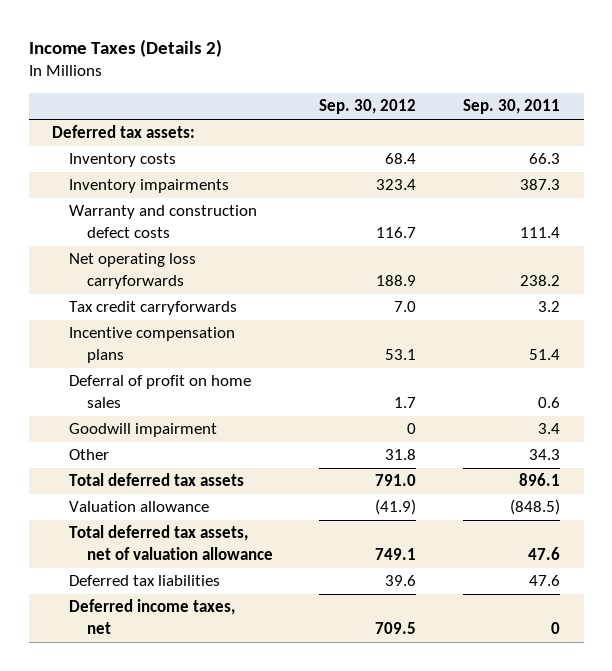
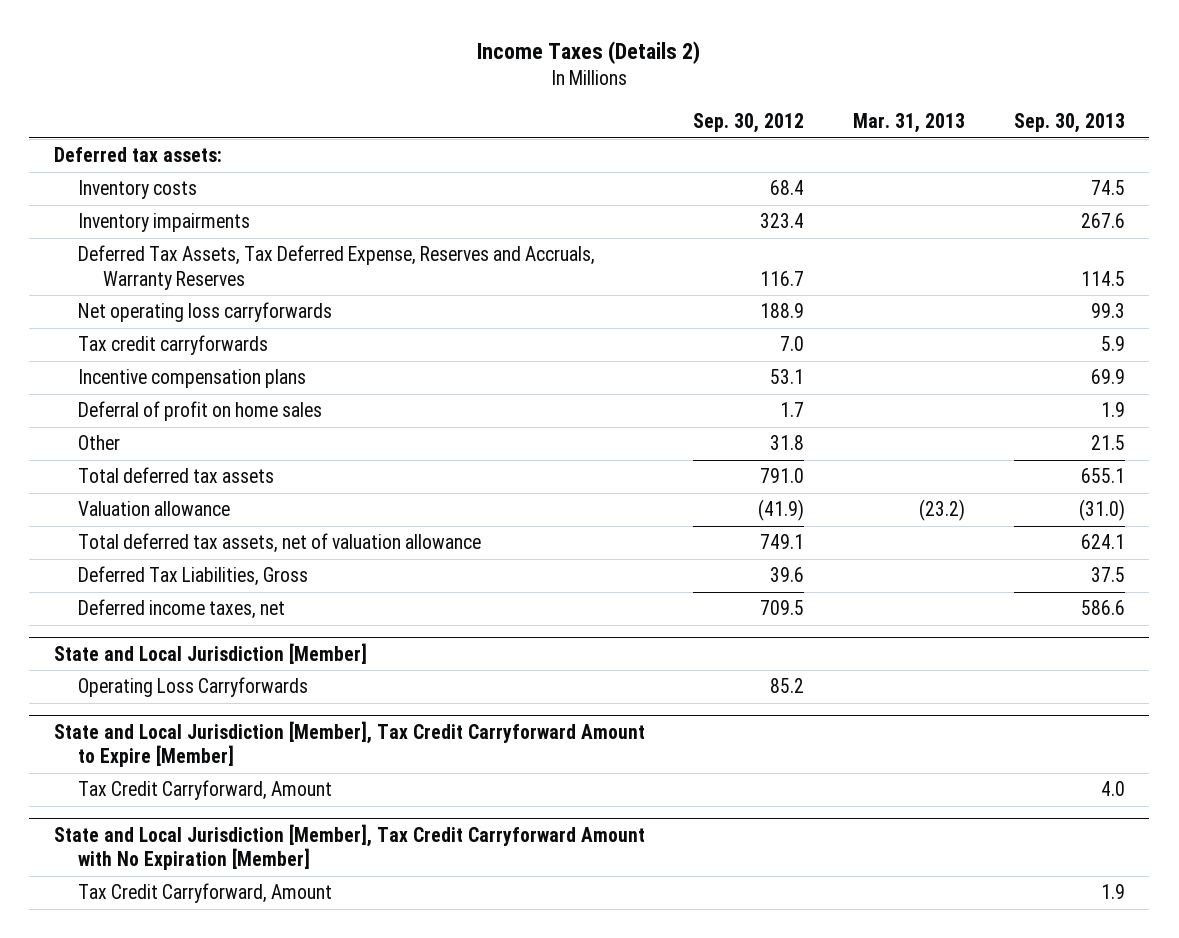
- | Sep. 30, 2012 | Sep. 30, 2011
+ | Sep. 30, 2012 | Mar. 31, 2013 | Sep. 30, 2013
- Warranty and construction defect costs | 116.7 | 111.4
+ Deferred Tax Assets, Tax Deferred Expense, Reserves and Accruals, Warranty Reserves | 116.7 | | 114.5
- Goodwill impairment | 0 | 3.4
- Deferred tax liabilities | 39.6 | 47.6
+ Deferred Tax Liabilities, Gross | 39.6 | | 37.5
+ State and Local Jurisdiction [Member]
+ Operating Loss Carryforwards | 85.2 | |
+ State and Local Jurisdiction [Member], Tax Credit Carryforward Amount to Expire [Member]
+ Tax Credit Carryforward, Amount | | | 4.0
+ State and Local Jurisdiction [Member], Tax Credit Carryforward Amount with No Expiration [Member]
+ Tax Credit Carryforward, Amount | | | 1.9

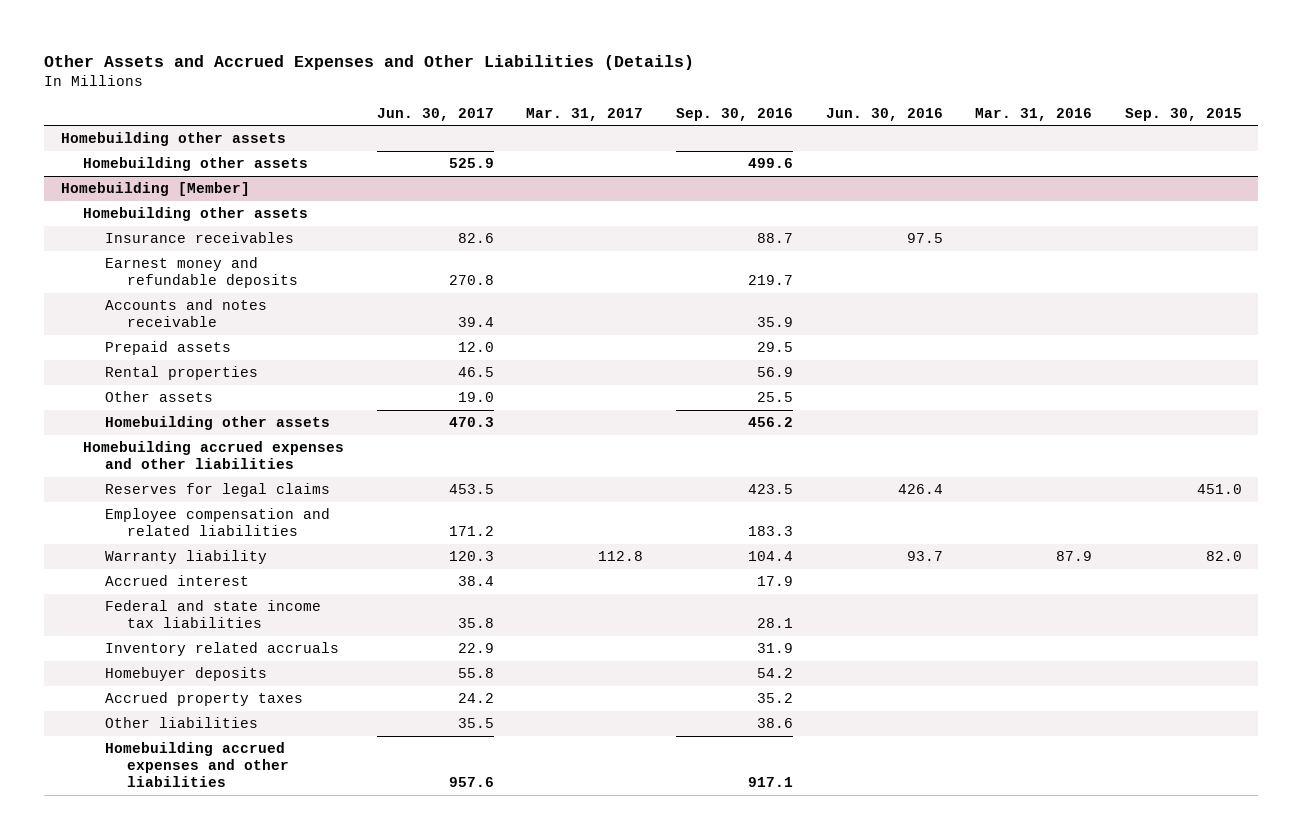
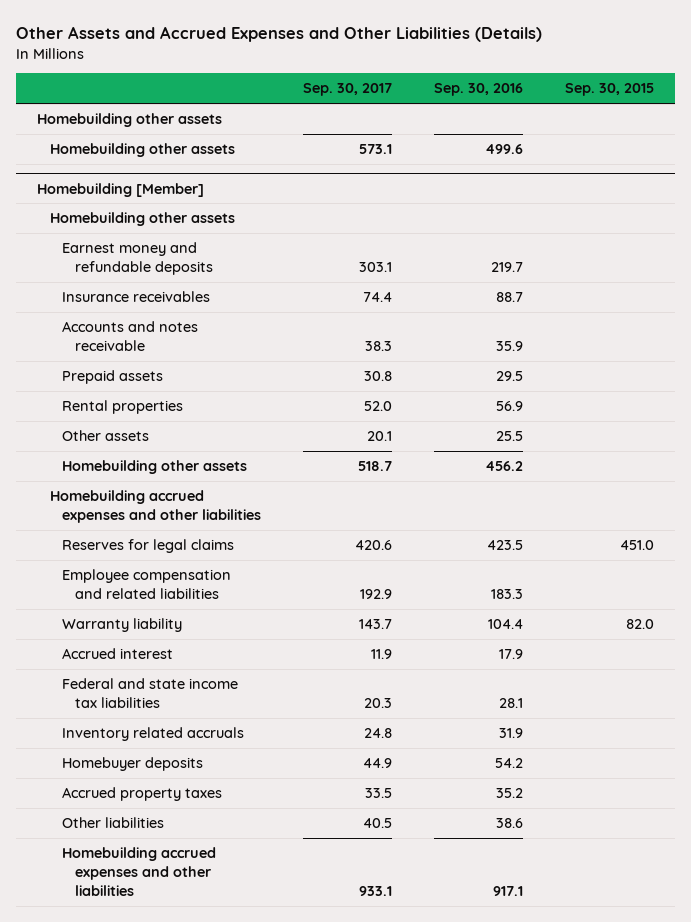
- | Jun. 30, 2017 | Mar. 31, 2017 | Sep. 30, 2016 | Jun. 30, 2016 | Mar. 31, 2016 | Sep. 30, 2015
+ | Sep. 30, 2017 | Sep. 30, 2016 | Sep. 30, 2015
@ Homebuilding [Member]
moved down: Insurance receivables | 74.4 | 88.7 |

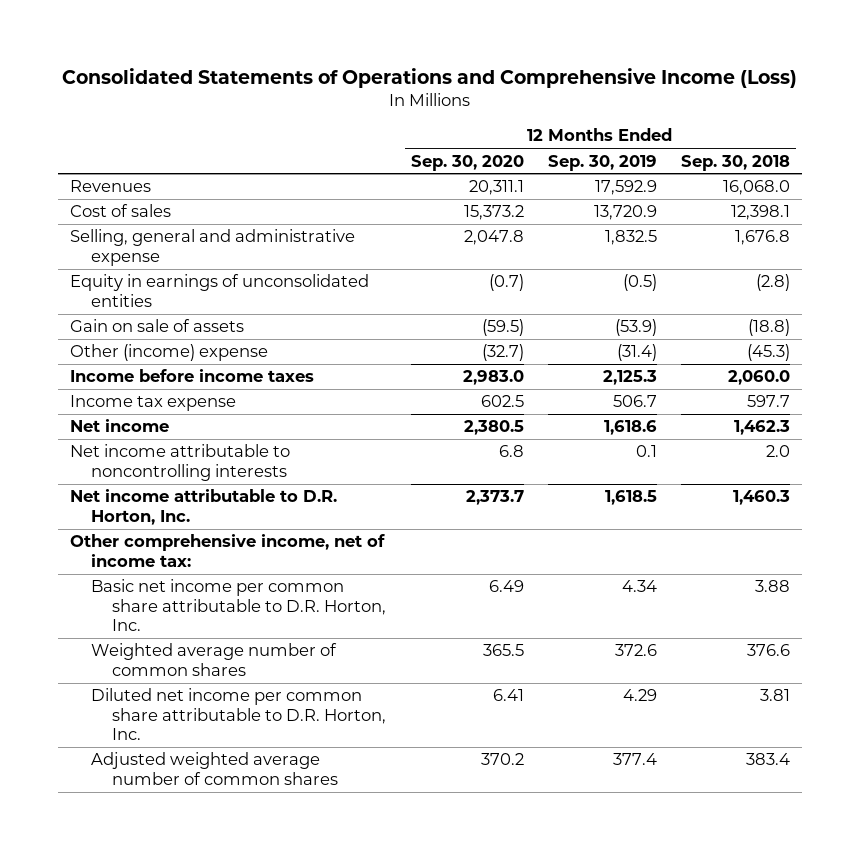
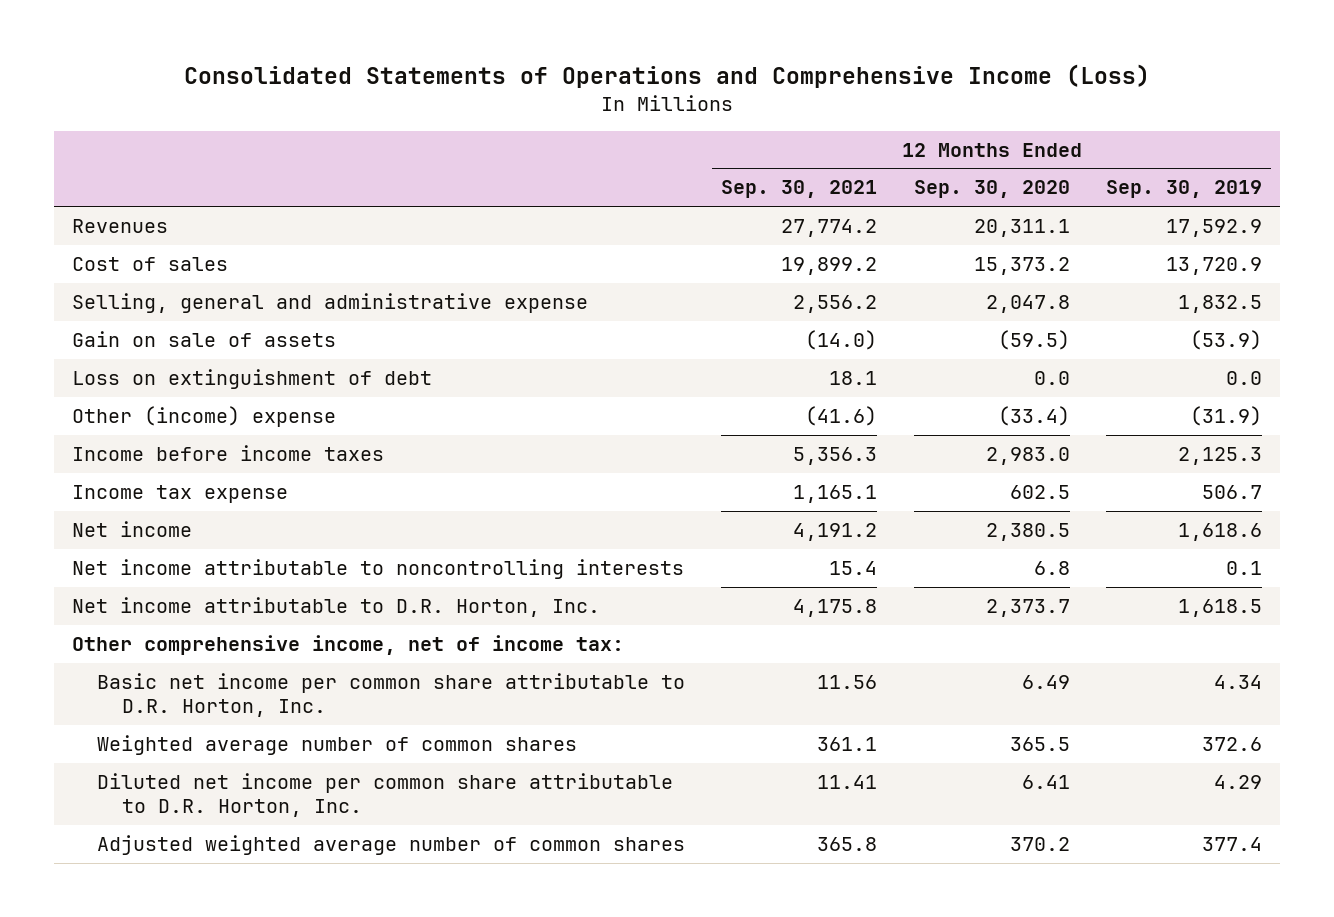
- | 12 Months Ended Sep. 30, 2020 | 12 Months Ended Sep. 30, 2019 | 12 Months Ended Sep. 30, 2018
+ | 12 Months Ended Sep. 30, 2021 | 12 Months Ended Sep. 30, 2020 | 12 Months Ended Sep. 30, 2019
- Equity in earnings of unconsolidated entities | (0.7) | (0.5) | (2.8)
- Other (income) expense | (32.7) | (31.4) | (45.3)
+ Loss on extinguishment of debt | 18.1 | 0.0 | 0.0
+ Other (income) expense | (41.6) | (33.4) | (31.9)

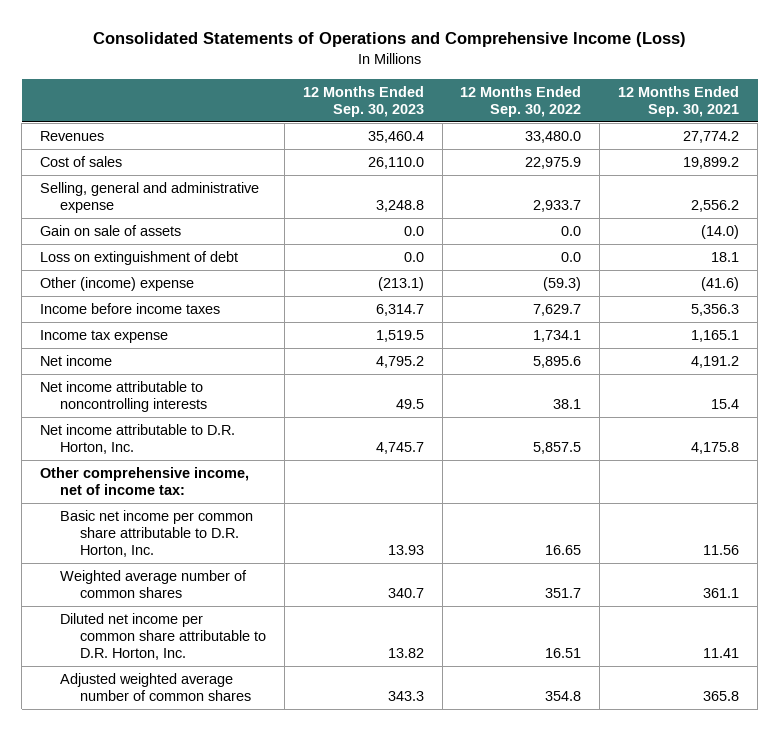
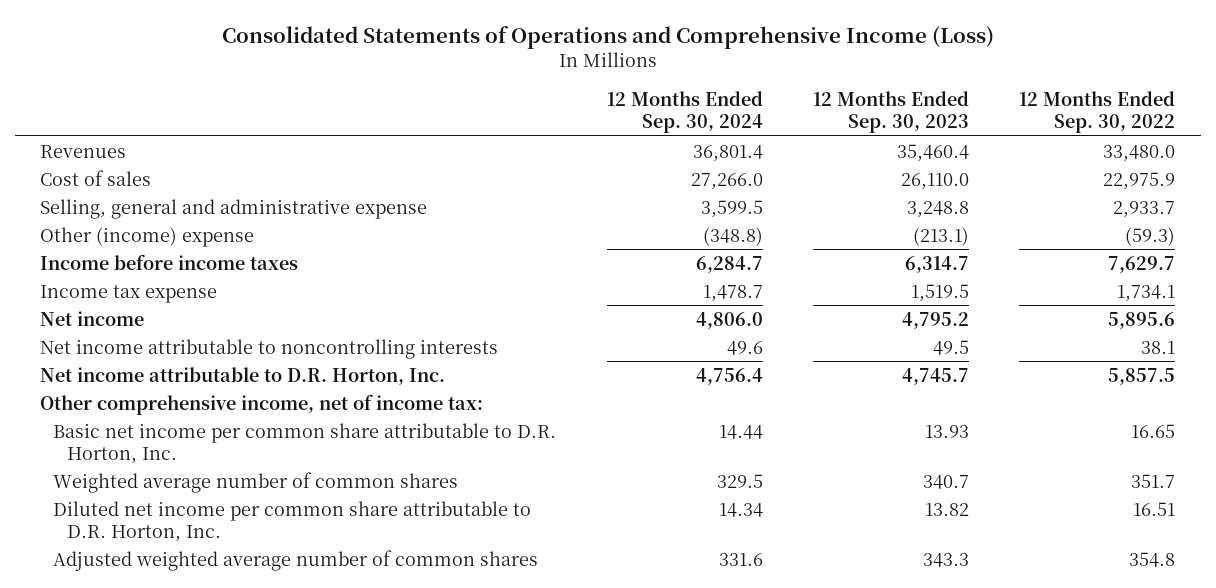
- | 12 Months Ended Sep. 30, 2023 | 12 Months Ended Sep. 30, 2022 | 12 Months Ended Sep. 30, 2021
+ | 12 Months Ended Sep. 30, 2024 | 12 Months Ended Sep. 30, 2023 | 12 Months Ended Sep. 30, 2022
- Gain on sale of assets | 0.0 | 0.0 | (14.0)
- Loss on extinguishment of debt | 0.0 | 0.0 | 18.1

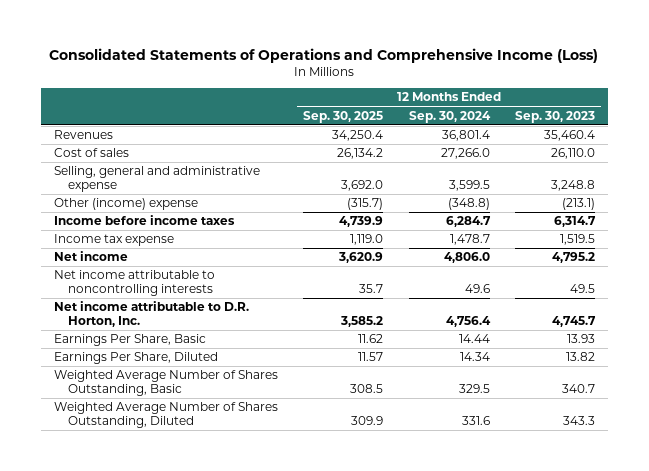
- | 12 Months Ended Sep. 30, 2024 | 12 Months Ended Sep. 30, 2023 | 12 Months Ended Sep. 30, 2022
+ | 12 Months Ended Sep. 30, 2025 | 12 Months Ended Sep. 30, 2024 | 12 Months Ended Sep. 30, 2023
- Other comprehensive income, net of income tax:
- Basic net income per common share attributable to D.R. Horton, Inc. | 14.44 | 13.93 | 16.65
- Weighted average number of common shares | 329.5 | 340.7 | 351.7
- Diluted net income per common share attributable to D.R. Horton, Inc. | 14.34 | 13.82 | 16.51
- Adjusted weighted average number of common shares | 331.6 | 343.3 | 354.8
+ Earnings Per Share, Basic | 11.62 | 14.44 | 13.93
+ Earnings Per Share, Diluted | 11.57 | 14.34 | 13.82
+ Weighted Average Number of Shares Outstanding, Basic | 308.5 | 329.5 | 340.7
+ Weighted Average Number of Shares Outstanding, Diluted | 309.9 | 331.6 | 343.3

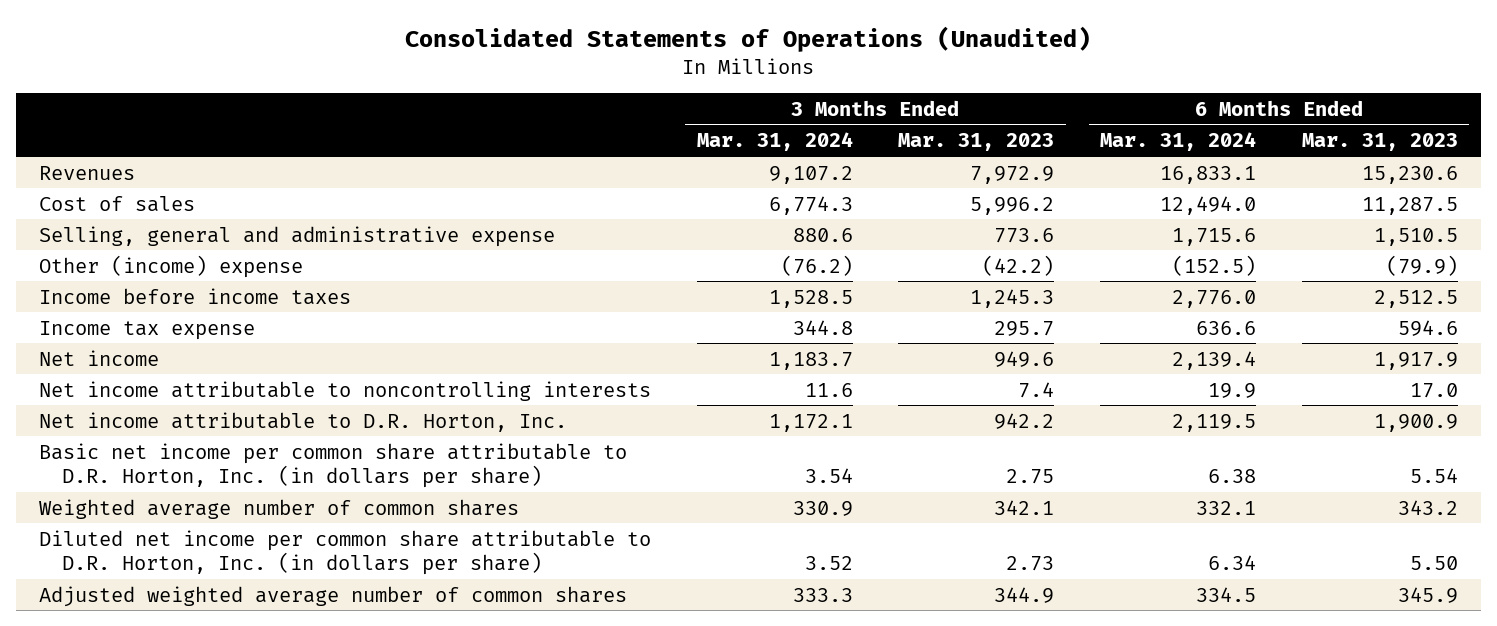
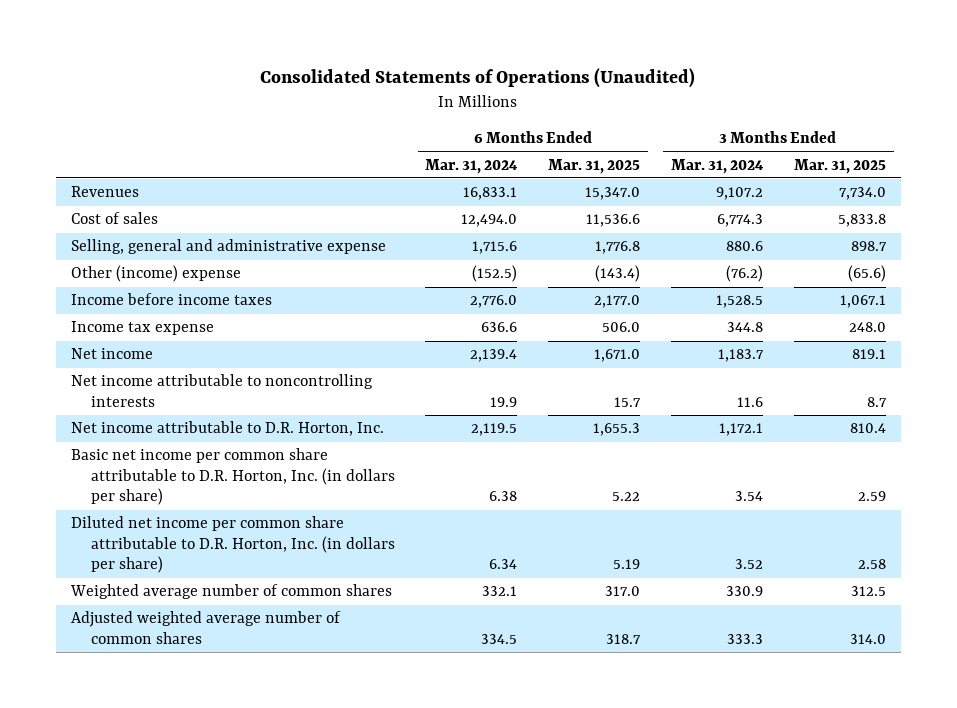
- | 3 Months Ended Mar. 31, 2024 | 3 Months Ended Mar. 31, 2023 | 6 Months Ended Mar. 31, 2024 | 6 Months Ended Mar. 31, 2023
+ | 6 Months Ended Mar. 31, 2024 | 6 Months Ended Mar. 31, 2025 | 3 Months Ended Mar. 31, 2024 | 3 Months Ended Mar. 31, 2025
moved down: Weighted average number of common shares | 332.1 | 317.0 | 330.9 | 312.5

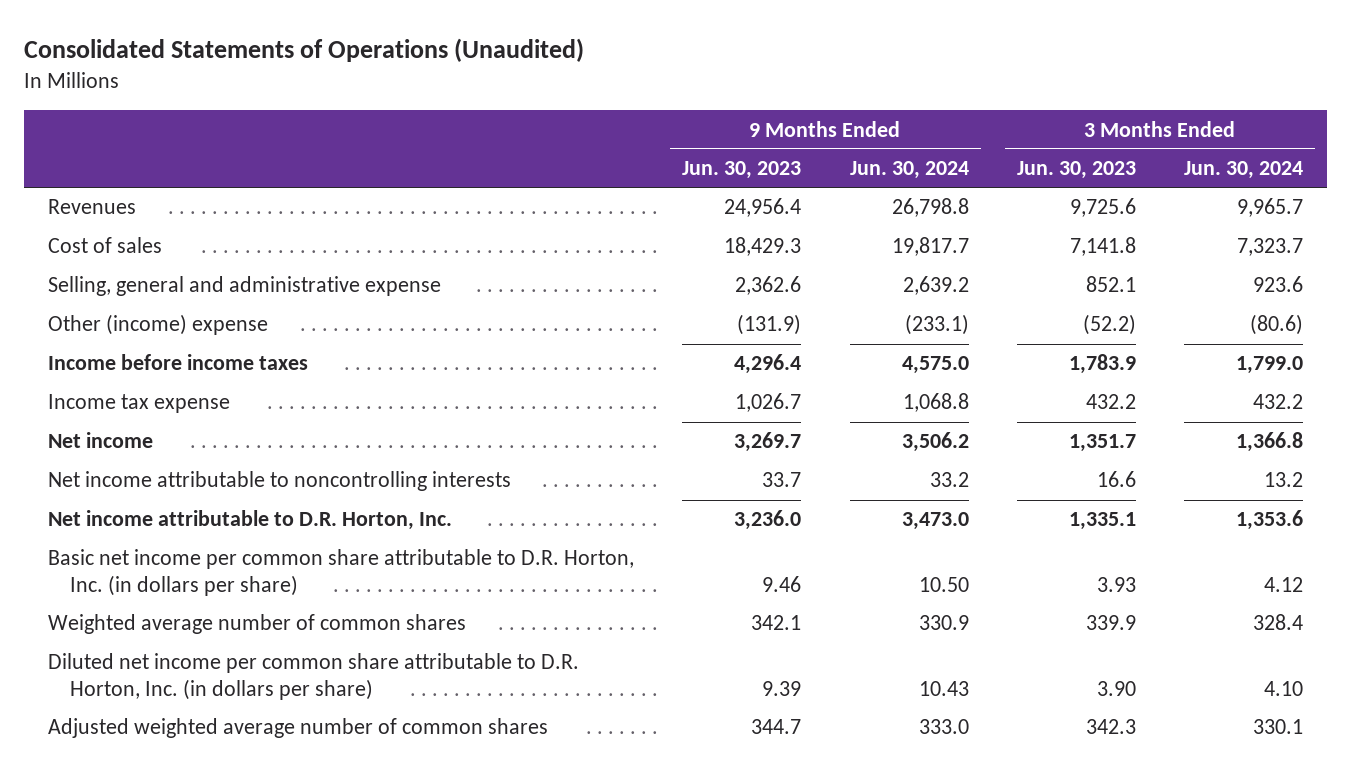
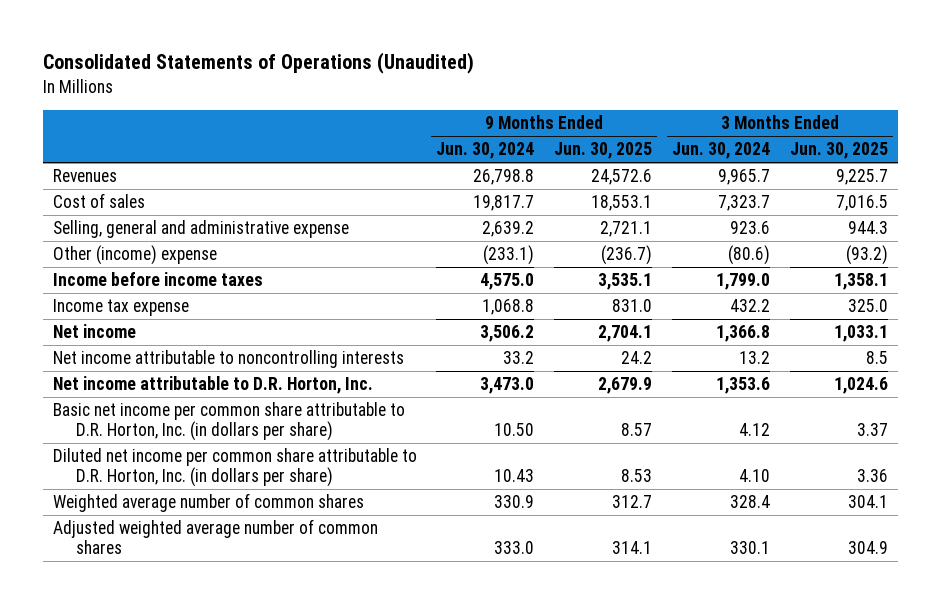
- | 9 Months Ended Jun. 30, 2023 | 9 Months Ended Jun. 30, 2024 | 3 Months Ended Jun. 30, 2023 | 3 Months Ended Jun. 30, 2024
+ | 9 Months Ended Jun. 30, 2024 | 9 Months Ended Jun. 30, 2025 | 3 Months Ended Jun. 30, 2024 | 3 Months Ended Jun. 30, 2025
moved down: Weighted average number of common shares | 330.9 | 312.7 | 328.4 | 304.1

